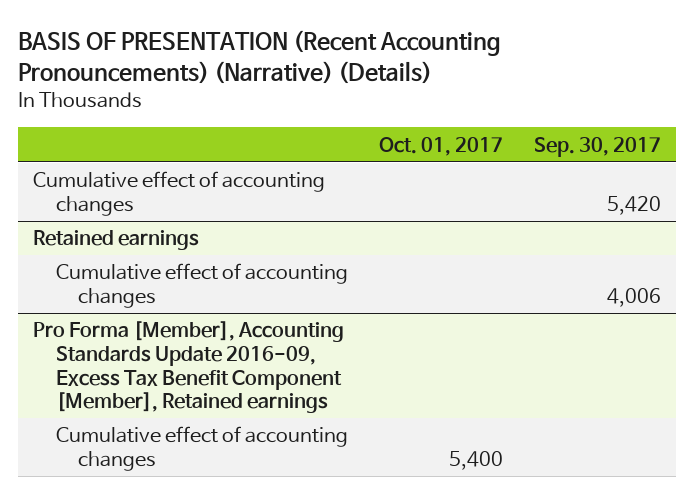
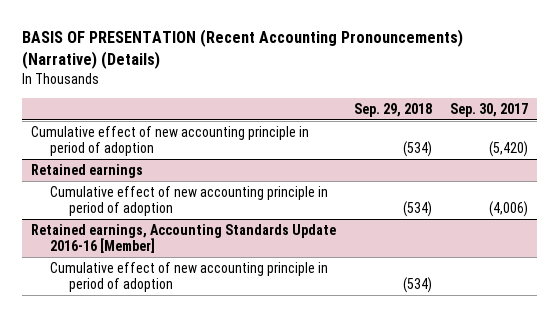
- | Oct. 01, 2017 | Sep. 30, 2017
+ | Sep. 29, 2018 | Sep. 30, 2017
- Cumulative effect of accounting changes | | 5,420
+ Cumulative effect of new accounting principle in period of adoption | (534) | (5,420)
@ Retained earnings
- Cumulative effect of accounting changes | | 4,006
- Pro Forma [Member], Accounting Standards Update 2016-09, Excess Tax Benefit Component [Member], Retained earnings
- Cumulative effect of accounting changes | 5,400 |
@ Retained earnings
+ Cumulative effect of new accounting principle in period of adoption | (534) | (4,006)
+ Retained earnings, Accounting Standards Update 2016-16 [Member]
+ Cumulative effect of new accounting principle in period of adoption | (534) |

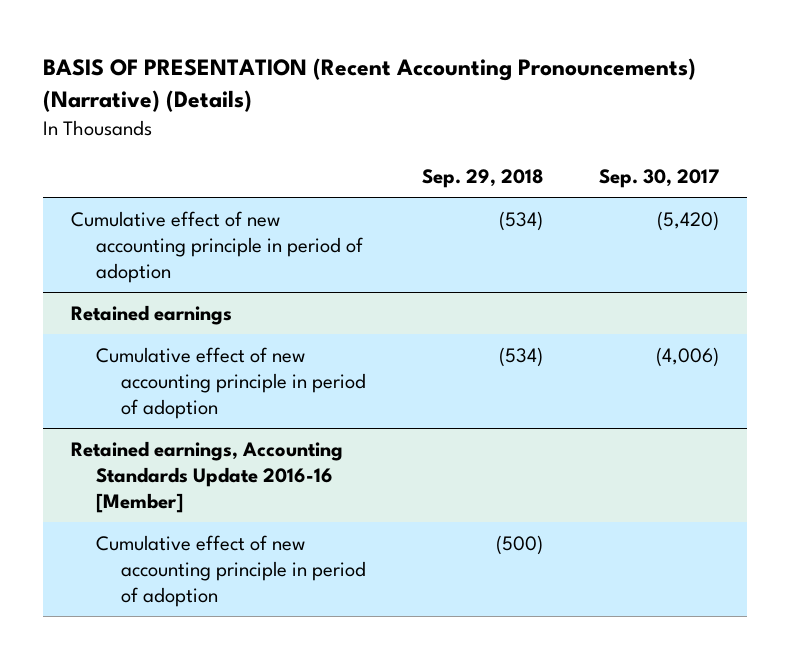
@ Retained earnings, Accounting Standards Update 2016-16 [Member]
- Cumulative effect of new accounting principle in period of adoption | (534) |
+ Cumulative effect of new accounting principle in period of adoption | (500) |

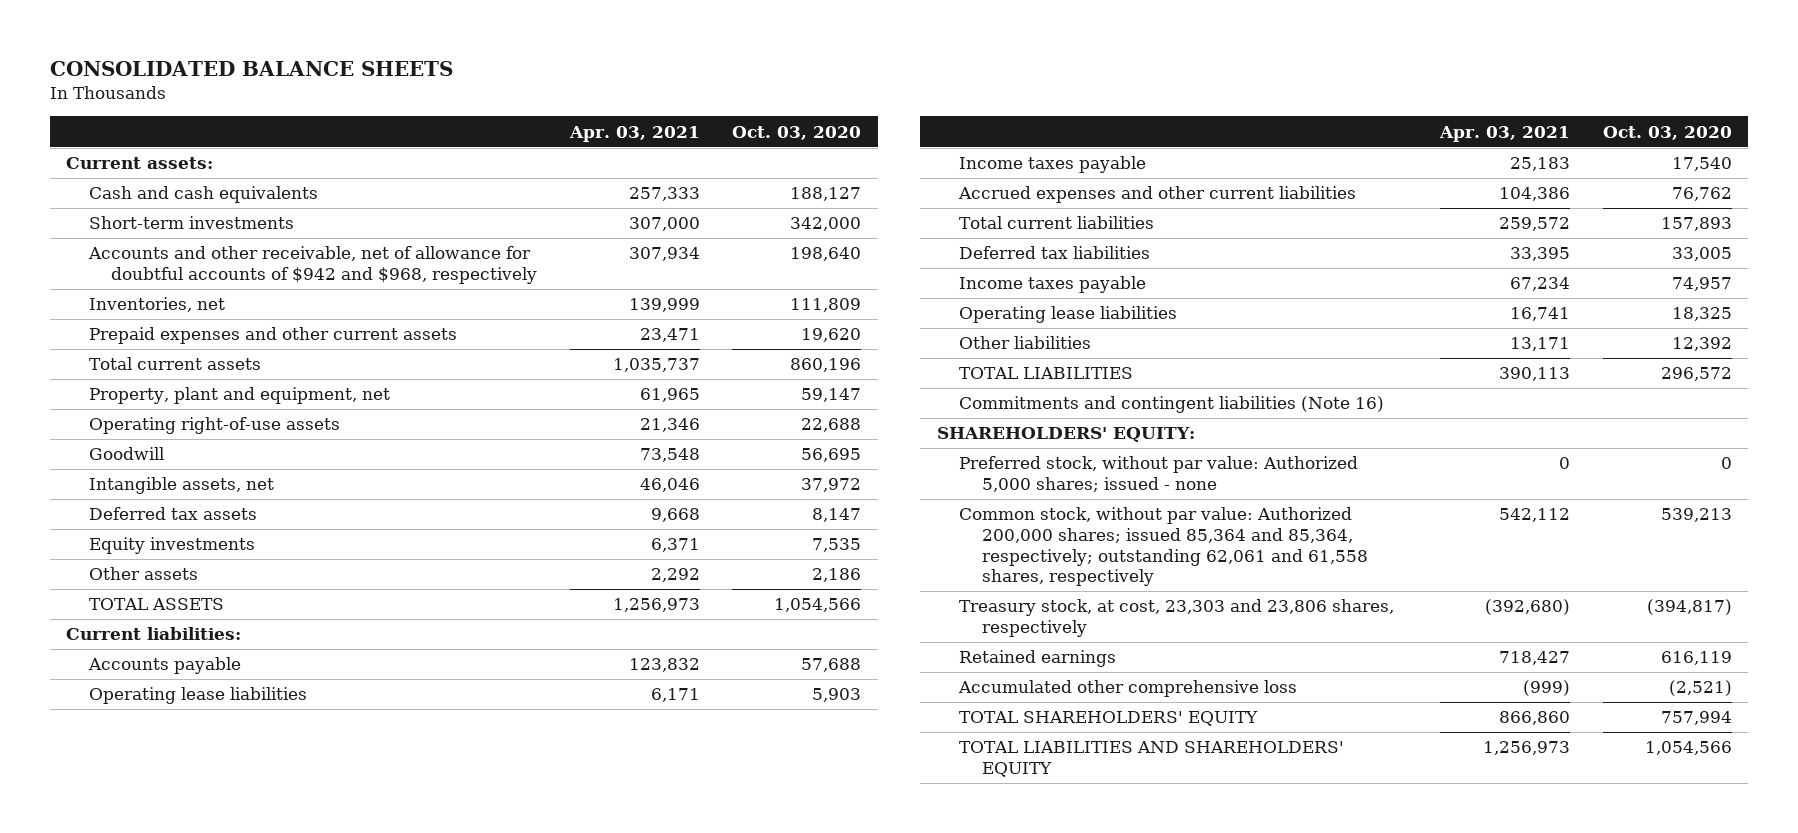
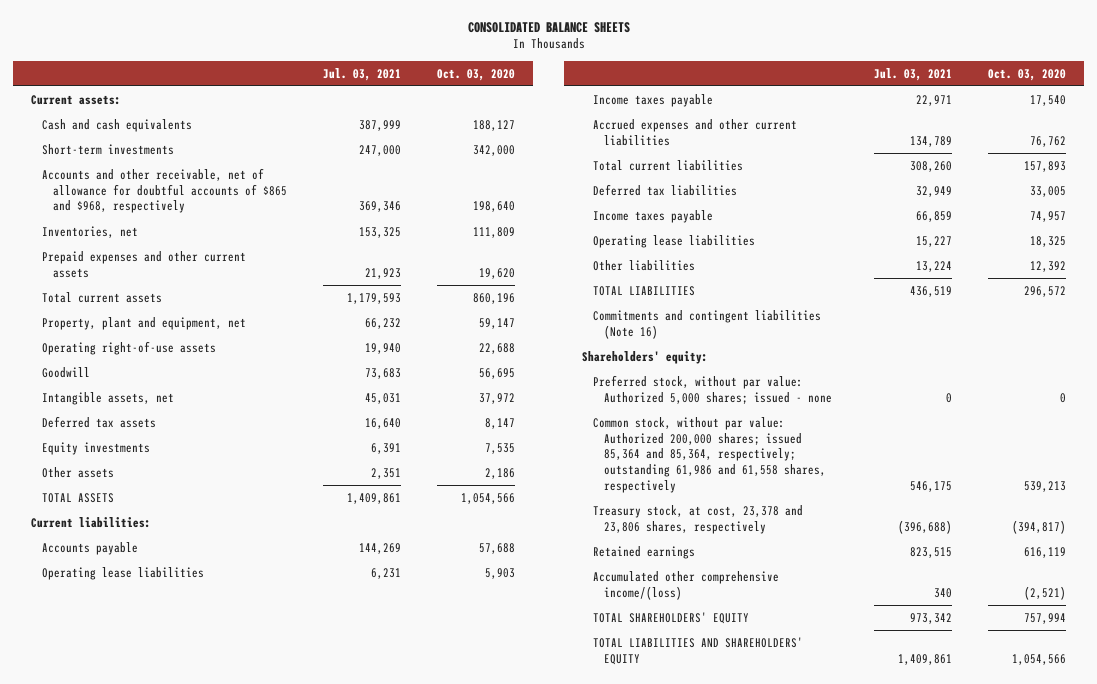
- | Apr. 03, 2021 | Oct. 03, 2020
+ | Jul. 03, 2021 | Oct. 03, 2020
- Accounts and other receivable, net of allowance for doubtful accounts of $942 and $968, respectively | 307,934 | 198,640
+ Accounts and other receivable, net of allowance for doubtful accounts of $865 and $968, respectively | 369,346 | 198,640
- SHAREHOLDERS' EQUITY:
+ Shareholders' equity:
- Common stock, without par value: Authorized 200,000 shares; issued 85,364 and 85,364, respectively; outstanding 62,061 and 61,558 shares, respectively | 542,112 | 539,213
- Treasury stock, at cost, 23,303 and 23,806 shares, respectively | (392,680) | (394,817)
+ Common stock, without par value: Authorized 200,000 shares; issued 85,364 and 85,364, respectively; outstanding 61,986 and 61,558 shares, respectively | 546,175 | 539,213
+ Treasury stock, at cost, 23,378 and 23,806 shares, respectively | (396,688) | (394,817)
- Accumulated other comprehensive loss | (999) | (2,521)
+ Accumulated other comprehensive income/(loss) | 340 | (2,521)

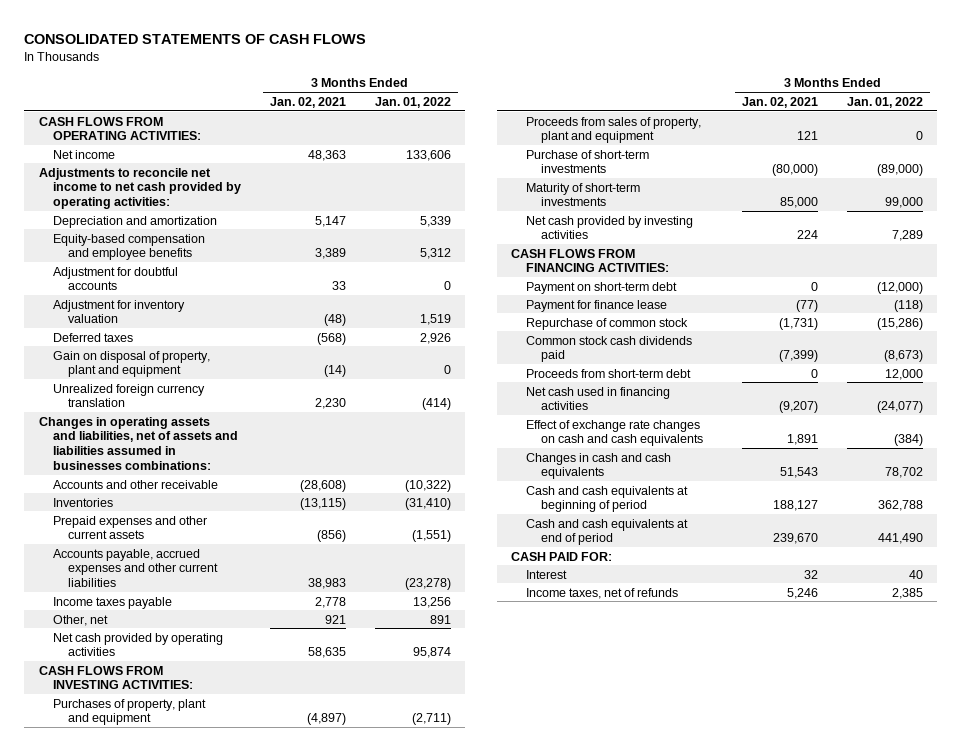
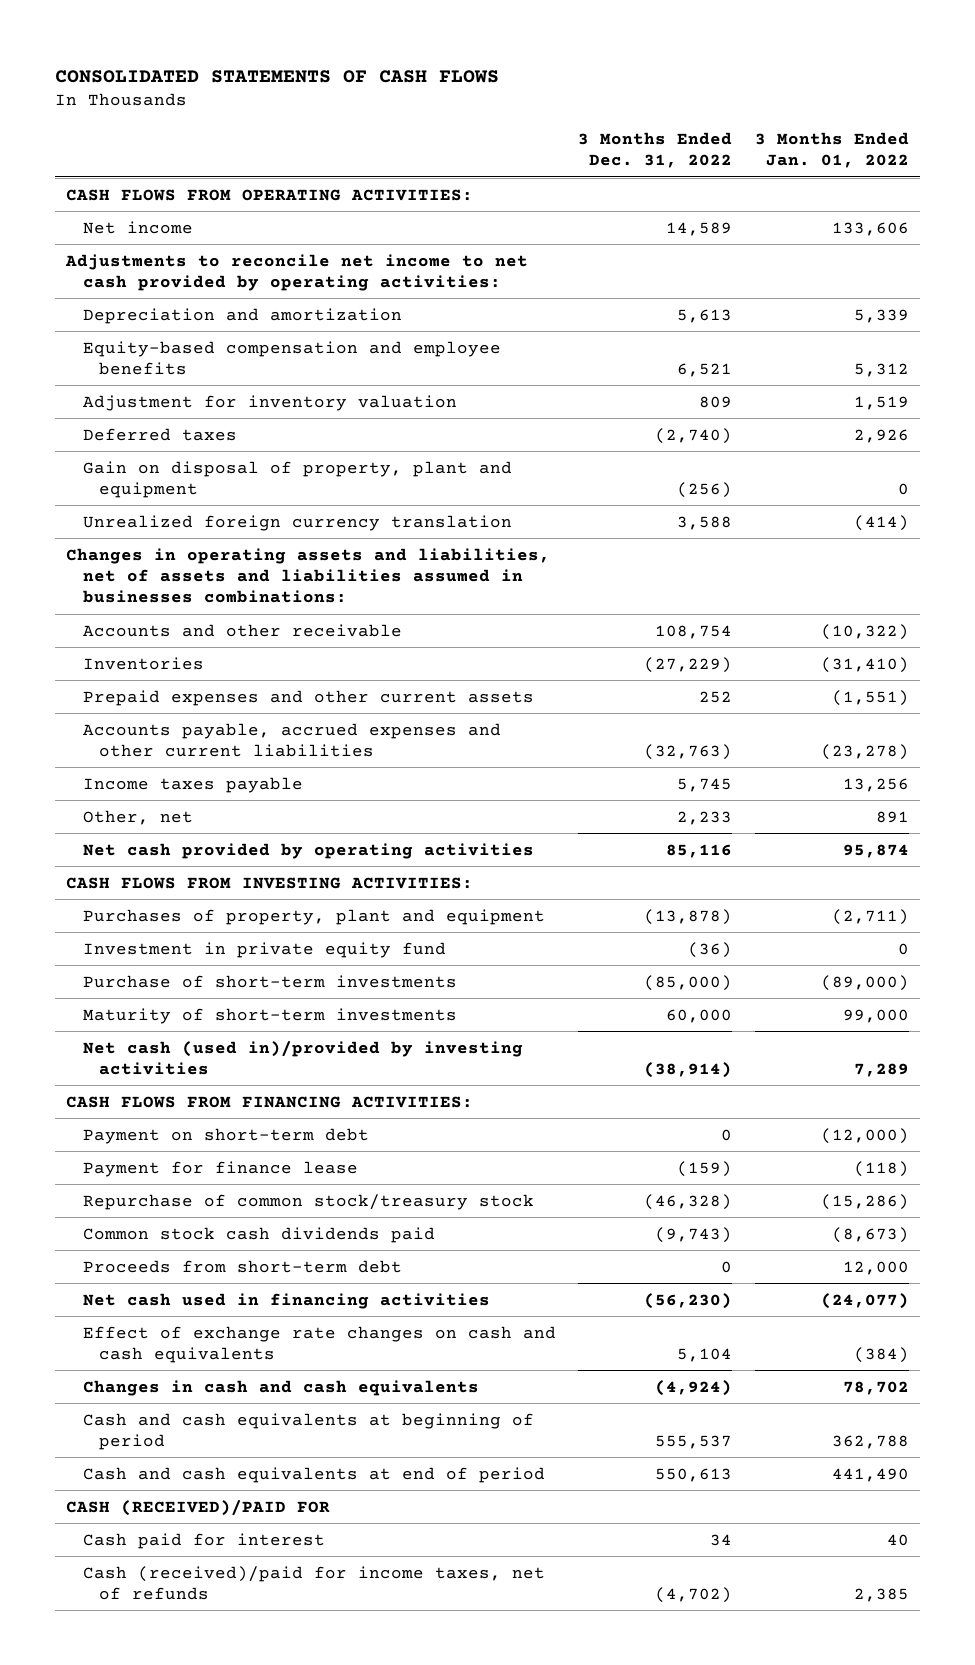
- | 3 Months Ended Jan. 02, 2021 | 3 Months Ended Jan. 01, 2022
+ | 3 Months Ended Dec. 31, 2022 | 3 Months Ended Jan. 01, 2022
- Adjustment for doubtful accounts | 33 | 0
- Proceeds from sales of property, plant and equipment | 121 | 0
+ Investment in private equity fund | (36) | 0
- Net cash provided by investing activities | 224 | 7,289
+ Net cash (used in)/provided by investing activities | (38,914) | 7,289
- Repurchase of common stock | (1,731) | (15,286)
+ Repurchase of common stock/treasury stock | (46,328) | (15,286)
- CASH PAID FOR:
- Interest | 32 | 40
- Income taxes, net of refunds | 5,246 | 2,385
+ CASH (RECEIVED)/PAID FOR
+ Cash paid for interest | 34 | 40
+ Cash (received)/paid for income taxes, net of refunds | (4,702) | 2,385

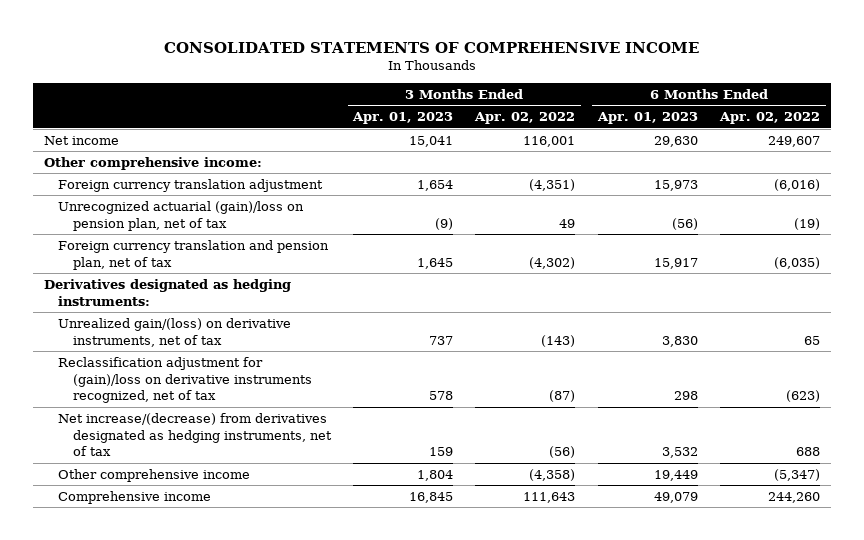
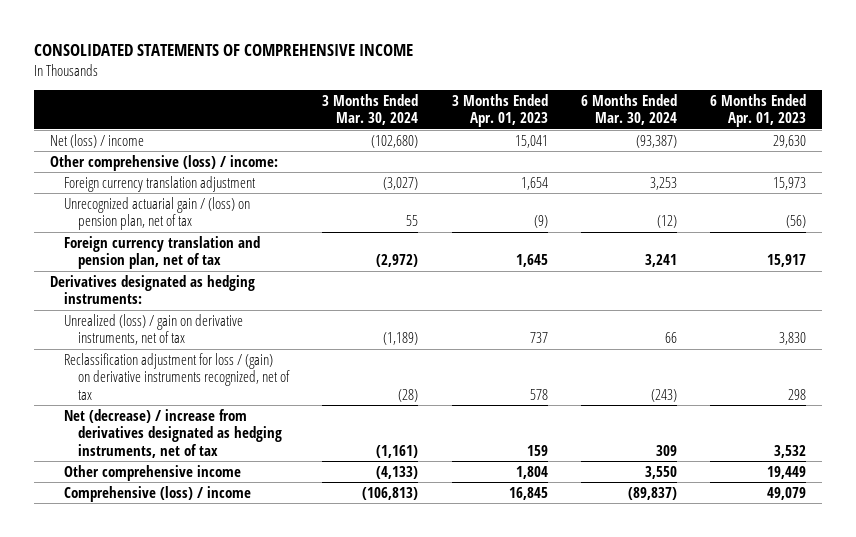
- | 3 Months Ended Apr. 01, 2023 | 3 Months Ended Apr. 02, 2022 | 6 Months Ended Apr. 01, 2023 | 6 Months Ended Apr. 02, 2022
+ | 3 Months Ended Mar. 30, 2024 | 3 Months Ended Apr. 01, 2023 | 6 Months Ended Mar. 30, 2024 | 6 Months Ended Apr. 01, 2023
- Net income | 15,041 | 116,001 | 29,630 | 249,607
- Other comprehensive income:
+ Net (loss) / income | (102,680) | 15,041 | (93,387) | 29,630
+ Other comprehensive (loss) / income:
- Unrecognized actuarial (gain)/loss on pension plan, net of tax | (9) | 49 | (56) | (19)
+ Unrecognized actuarial gain / (loss) on pension plan, net of tax | 55 | (9) | (12) | (56)
- Unrealized gain/(loss) on derivative instruments, net of tax | 737 | (143) | 3,830 | 65
- Reclassification adjustment for (gain)/loss on derivative instruments recognized, net of tax | 578 | (87) | 298 | (623)
- Net increase/(decrease) from derivatives designated as hedging instruments, net of tax | 159 | (56) | 3,532 | 688
+ Unrealized (loss) / gain on derivative instruments, net of tax | (1,189) | 737 | 66 | 3,830
+ Reclassification adjustment for loss / (gain) on derivative instruments recognized, net of tax | (28) | 578 | (243) | 298
+ Net (decrease) / increase from derivatives designated as hedging instruments, net of tax | (1,161) | 159 | 309 | 3,532
- Comprehensive income | 16,845 | 111,643 | 49,079 | 244,260
+ Comprehensive (loss) / income | (106,813) | 16,845 | (89,837) | 49,079

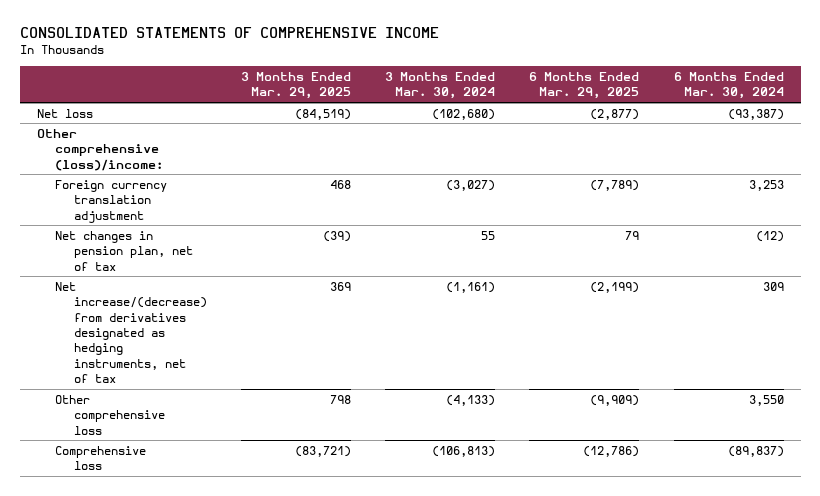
- | 3 Months Ended Mar. 30, 2024 | 3 Months Ended Apr. 01, 2023 | 6 Months Ended Mar. 30, 2024 | 6 Months Ended Apr. 01, 2023
+ | 3 Months Ended Mar. 29, 2025 | 3 Months Ended Mar. 30, 2024 | 6 Months Ended Mar. 29, 2025 | 6 Months Ended Mar. 30, 2024
- Net (loss) / income | (102,680) | 15,041 | (93,387) | 29,630
- Other comprehensive (loss) / income:
+ Net loss | (84,519) | (102,680) | (2,877) | (93,387)
+ Other comprehensive (loss)/income:
- Unrecognized actuarial gain / (loss) on pension plan, net of tax | 55 | (9) | (12) | (56)
- Foreign currency translation and pension plan, net of tax | (2,972) | 1,645 | 3,241 | 15,917
- Derivatives designated as hedging instruments:
- Unrealized (loss) / gain on derivative instruments, net of tax | (1,189) | 737 | 66 | 3,830
- Reclassification adjustment for loss / (gain) on derivative instruments recognized, net of tax | (28) | 578 | (243) | 298
- Net (decrease) / increase from derivatives designated as hedging instruments, net of tax | (1,161) | 159 | 309 | 3,532
- Other comprehensive income | (4,133) | 1,804 | 3,550 | 19,449
- Comprehensive (loss) / income | (106,813) | 16,845 | (89,837) | 49,079
+ Net changes in pension plan, net of tax | (39) | 55 | 79 | (12)
+ Net increase/(decrease) from derivatives designated as hedging instruments, net of tax | 369 | (1,161) | (2,199) | 309
+ Other comprehensive loss | 798 | (4,133) | (9,909) | 3,550
+ Comprehensive loss | (83,721) | (106,813) | (12,786) | (89,837)

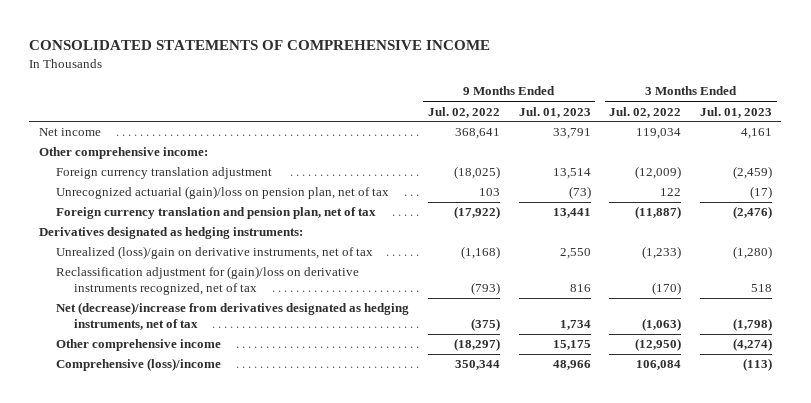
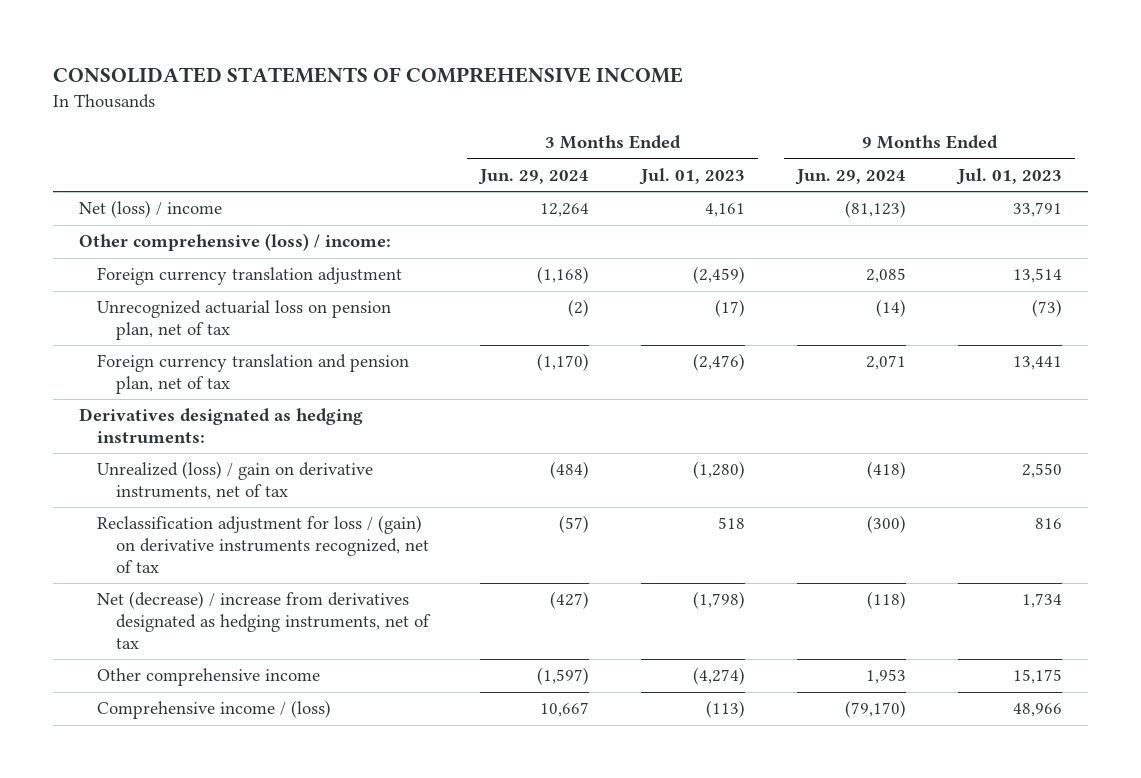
- | 9 Months Ended Jul. 02, 2022 | 9 Months Ended Jul. 01, 2023 | 3 Months Ended Jul. 02, 2022 | 3 Months Ended Jul. 01, 2023
+ | 3 Months Ended Jun. 29, 2024 | 3 Months Ended Jul. 01, 2023 | 9 Months Ended Jun. 29, 2024 | 9 Months Ended Jul. 01, 2023
- Net income | 368,641 | 33,791 | 119,034 | 4,161
- Other comprehensive income:
+ Net (loss) / income | 12,264 | 4,161 | (81,123) | 33,791
+ Other comprehensive (loss) / income:
- Unrecognized actuarial (gain)/loss on pension plan, net of tax | 103 | (73) | 122 | (17)
+ Unrecognized actuarial loss on pension plan, net of tax | (2) | (17) | (14) | (73)
- Unrealized (loss)/gain on derivative instruments, net of tax | (1,168) | 2,550 | (1,233) | (1,280)
- Reclassification adjustment for (gain)/loss on derivative instruments recognized, net of tax | (793) | 816 | (170) | 518
- Net (decrease)/increase from derivatives designated as hedging instruments, net of tax | (375) | 1,734 | (1,063) | (1,798)
+ Unrealized (loss) / gain on derivative instruments, net of tax | (484) | (1,280) | (418) | 2,550
+ Reclassification adjustment for loss / (gain) on derivative instruments recognized, net of tax | (57) | 518 | (300) | 816
+ Net (decrease) / increase from derivatives designated as hedging instruments, net of tax | (427) | (1,798) | (118) | 1,734
- Comprehensive (loss)/income | 350,344 | 48,966 | 106,084 | (113)
+ Comprehensive income / (loss) | 10,667 | (113) | (79,170) | 48,966

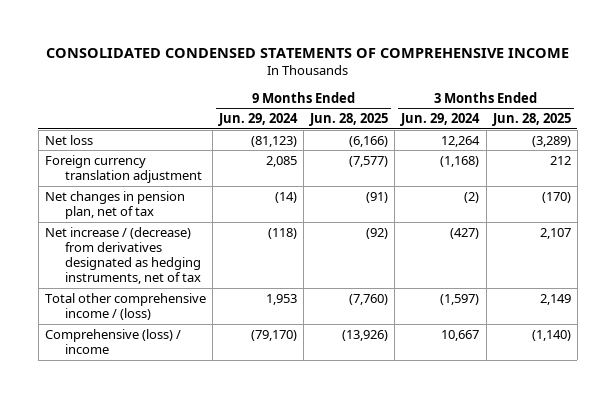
- CONSOLIDATED STATEMENTS OF COMPREHENSIVE INCOME
+ CONSOLIDATED CONDENSED STATEMENTS OF COMPREHENSIVE INCOME
- | 3 Months Ended Jun. 29, 2024 | 3 Months Ended Jul. 01, 2023 | 9 Months Ended Jun. 29, 2024 | 9 Months Ended Jul. 01, 2023
+ | 9 Months Ended Jun. 29, 2024 | 9 Months Ended Jun. 28, 2025 | 3 Months Ended Jun. 29, 2024 | 3 Months Ended Jun. 28, 2025
- Net (loss) / income | 12,264 | 4,161 | (81,123) | 33,791
- Other comprehensive (loss) / income:
+ Net loss | (81,123) | (6,166) | 12,264 | (3,289)
- Unrecognized actuarial loss on pension plan, net of tax | (2) | (17) | (14) | (73)
- Foreign currency translation and pension plan, net of tax | (1,170) | (2,476) | 2,071 | 13,441
- Derivatives designated as hedging instruments:
- Unrealized (loss) / gain on derivative instruments, net of tax | (484) | (1,280) | (418) | 2,550
- Reclassification adjustment for loss / (gain) on derivative instruments recognized, net of tax | (57) | 518 | (300) | 816
- Net (decrease) / increase from derivatives designated as hedging instruments, net of tax | (427) | (1,798) | (118) | 1,734
- Other comprehensive income | (1,597) | (4,274) | 1,953 | 15,175
- Comprehensive income / (loss) | 10,667 | (113) | (79,170) | 48,966
+ Net changes in pension plan, net of tax | (14) | (91) | (2) | (170)
+ Net increase / (decrease) from derivatives designated as hedging instruments, net of tax | (118) | (92) | (427) | 2,107
+ Total other comprehensive income / (loss) | 1,953 | (7,760) | (1,597) | 2,149
+ Comprehensive (loss) / income | (79,170) | (13,926) | 10,667 | (1,140)

